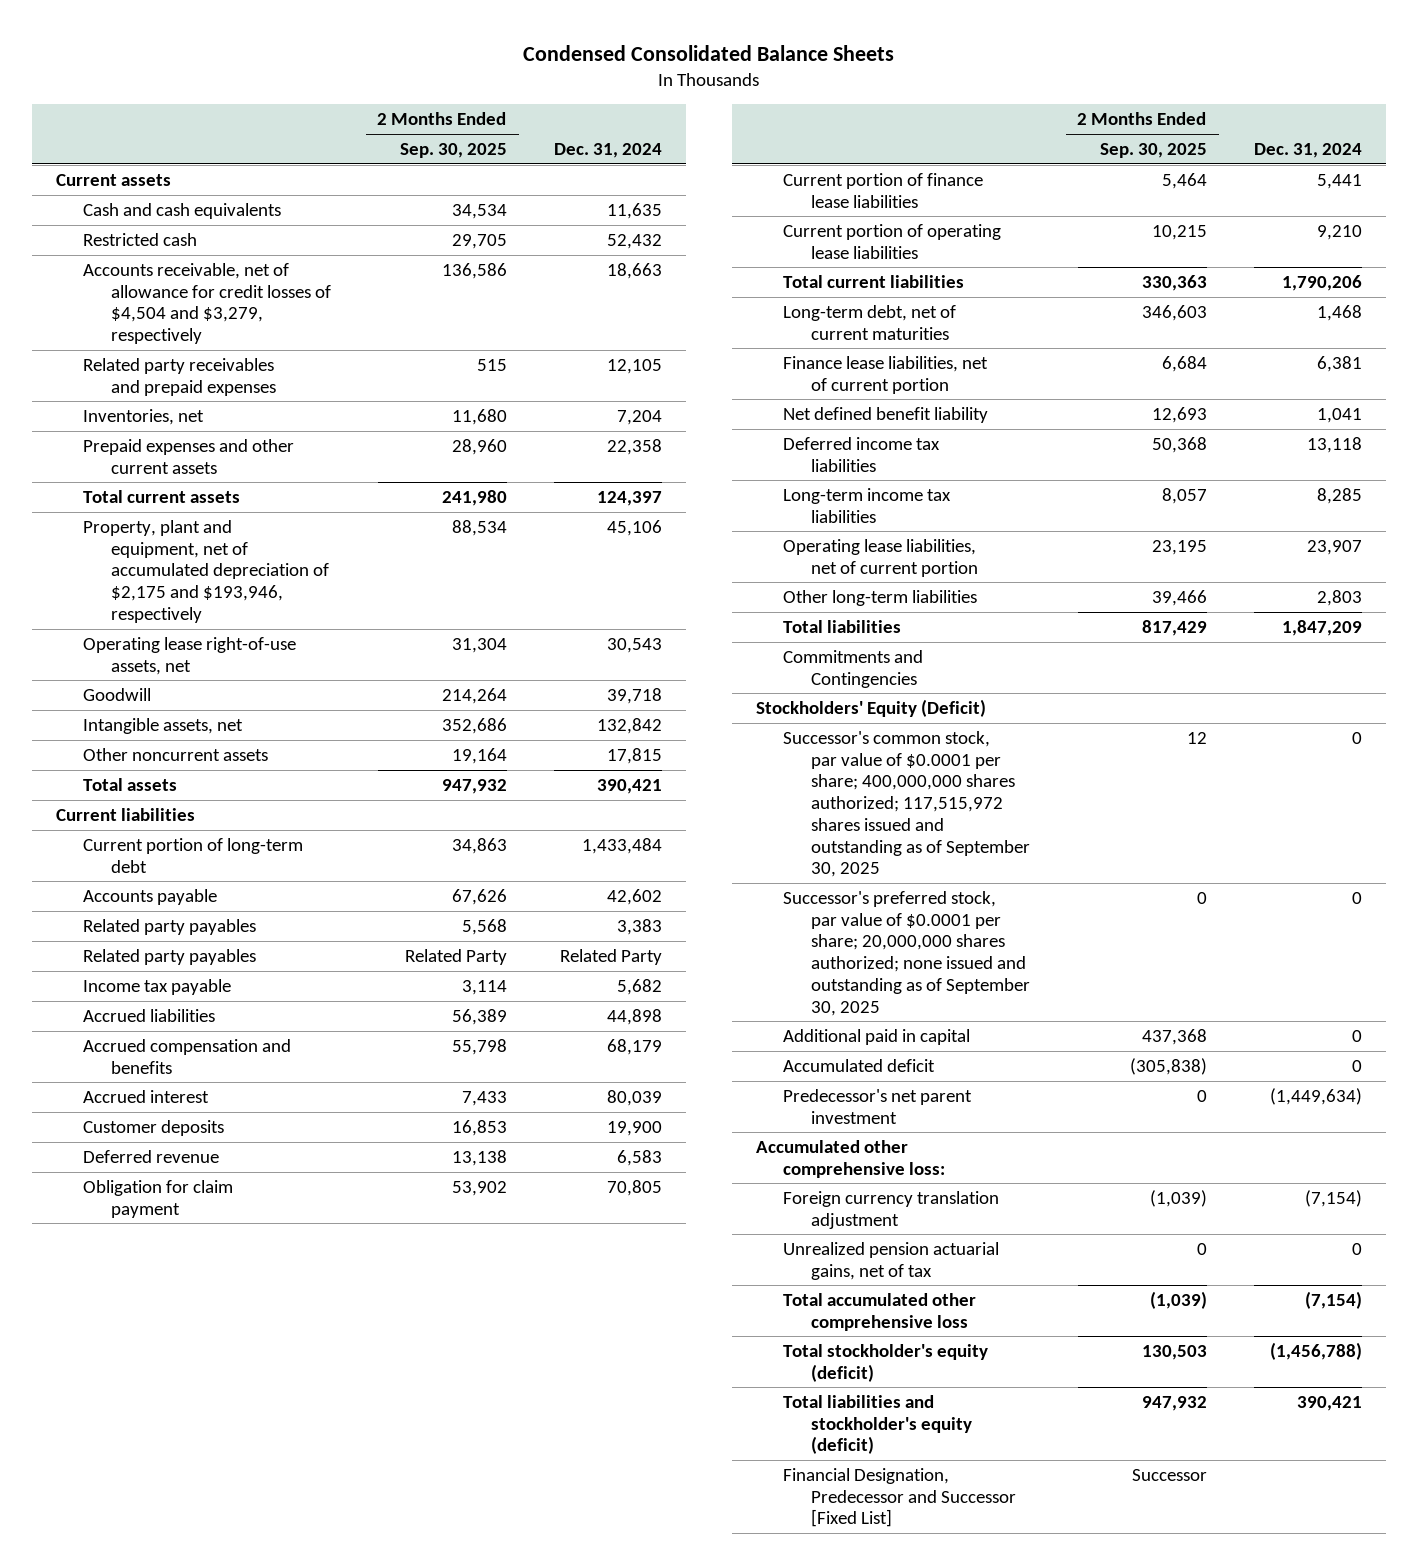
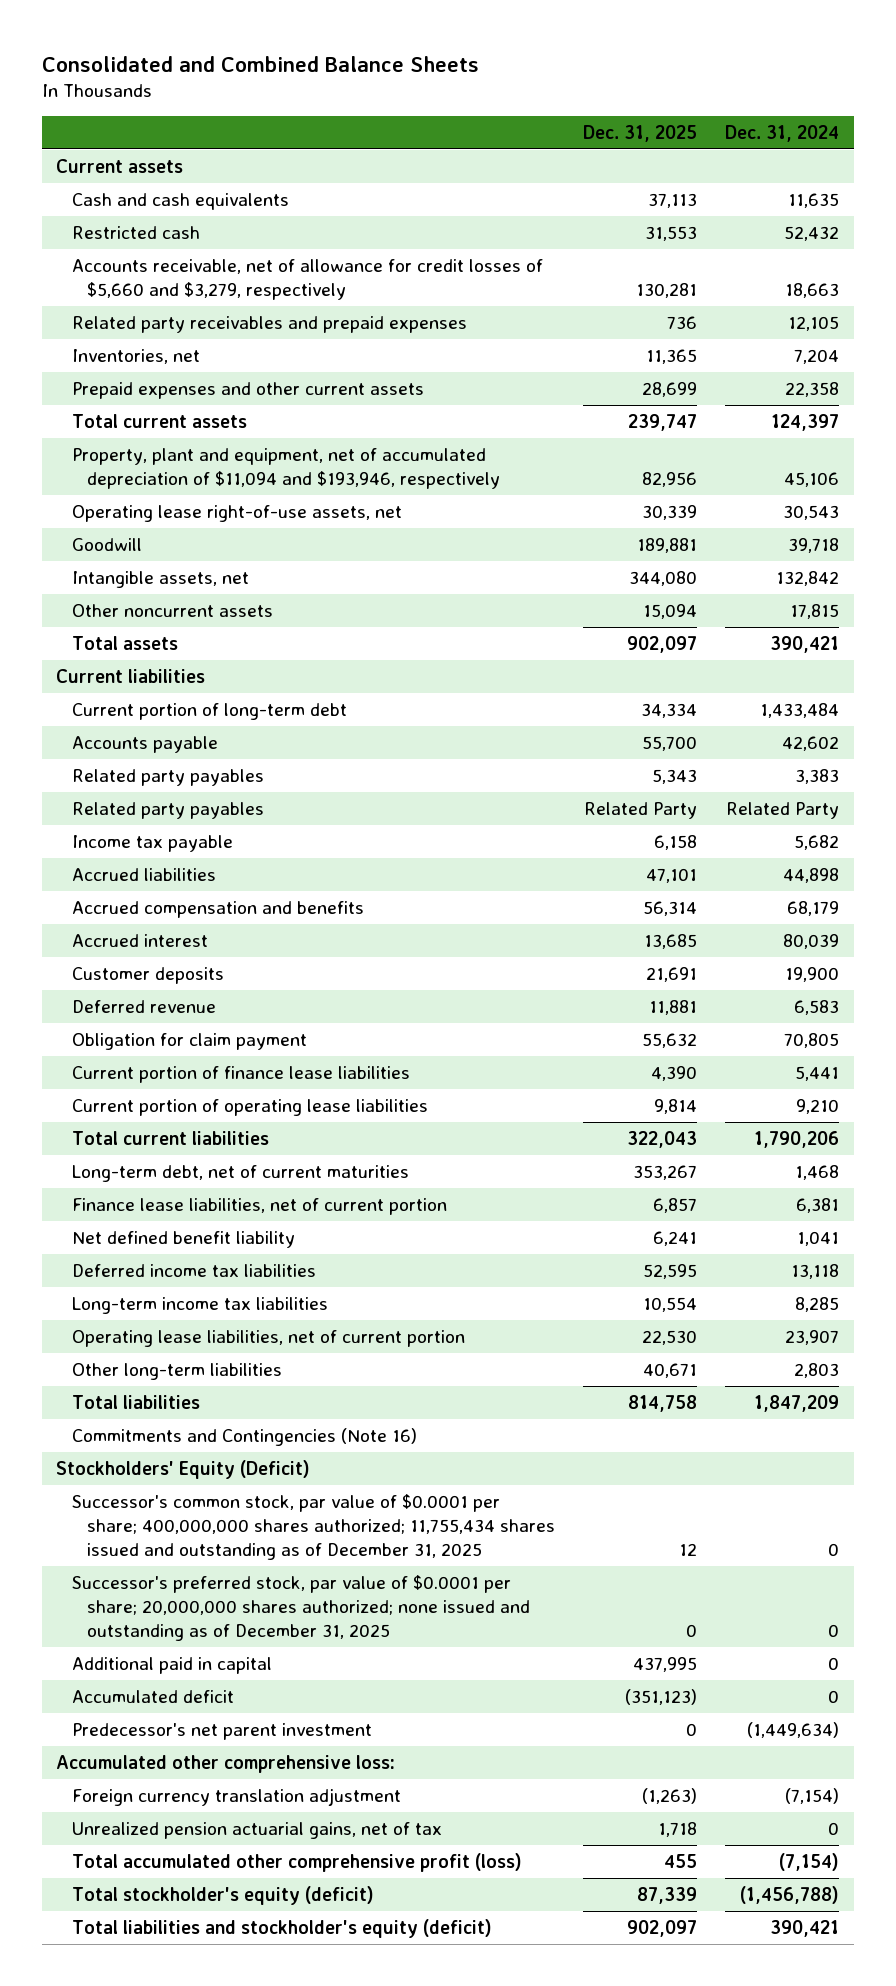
- Condensed Consolidated Balance Sheets
+ Consolidated and Combined Balance Sheets
- | 2 Months Ended Sep. 30, 2025 | Dec. 31, 2024
+ | Dec. 31, 2025 | Dec. 31, 2024
- Accounts receivable, net of allowance for credit losses of $4,504 and $3,279, respectively | 136,586 | 18,663
+ Accounts receivable, net of allowance for credit losses of $5,660 and $3,279, respectively | 130,281 | 18,663
- Property, plant and equipment, net of accumulated depreciation of $2,175 and $193,946, respectively | 88,534 | 45,106
+ Property, plant and equipment, net of accumulated depreciation of $11,094 and $193,946, respectively | 82,956 | 45,106
- Commitments and Contingencies
+ Commitments and Contingencies (Note 16)
- Successor's common stock, par value of $0.0001 per share; 400,000,000 shares authorized; 117,515,972 shares issued and outstanding as of September 30, 2025 | 12 | 0
- Successor's preferred stock, par value of $0.0001 per share; 20,000,000 shares authorized; none issued and outstanding as of September 30, 2025 | 0 | 0
+ Successor's common stock, par value of $0.0001 per share; 400,000,000 shares authorized; 11,755,434 shares issued and outstanding as of December 31, 2025 | 12 | 0
+ Successor's preferred stock, par value of $0.0001 per share; 20,000,000 shares authorized; none issued and outstanding as of December 31, 2025 | 0 | 0
- Total accumulated other comprehensive loss | (1,039) | (7,154)
+ Total accumulated other comprehensive profit (loss) | 455 | (7,154)
- Financial Designation, Predecessor and Successor [Fixed List] | Successor |

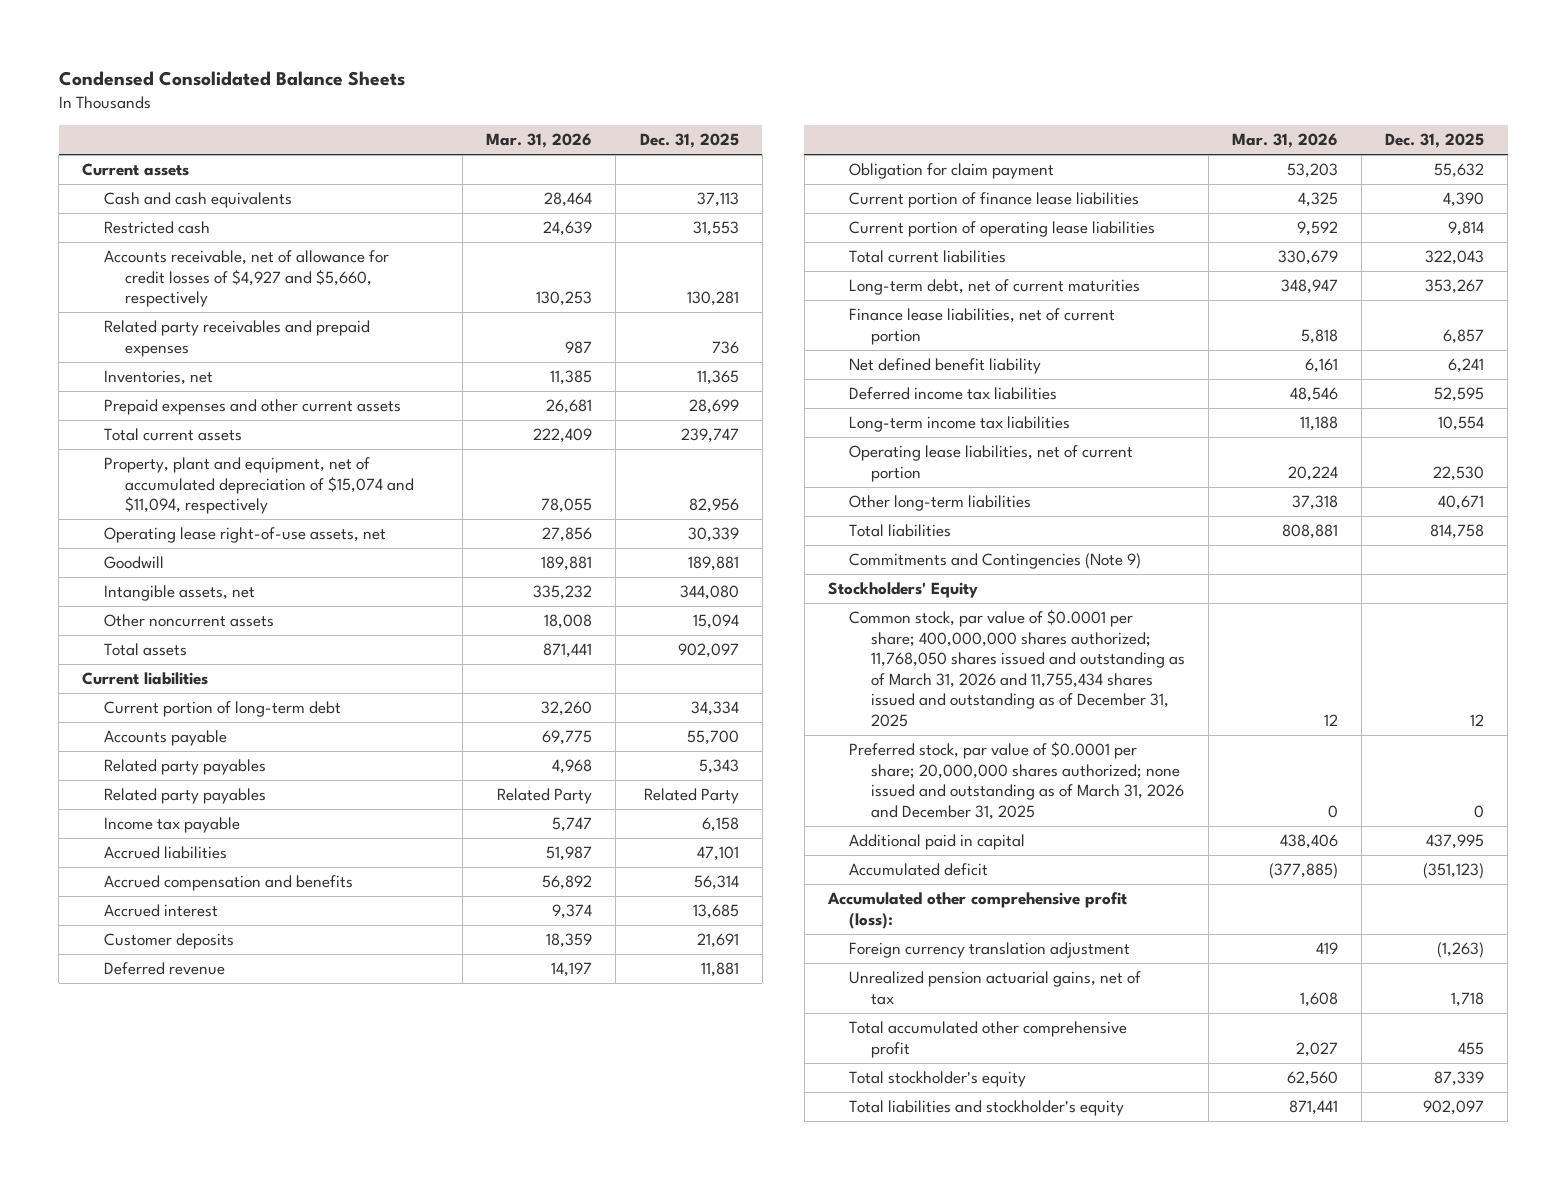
- Consolidated and Combined Balance Sheets
+ Condensed Consolidated Balance Sheets
- | Dec. 31, 2025 | Dec. 31, 2024
+ | Mar. 31, 2026 | Dec. 31, 2025
- Accounts receivable, net of allowance for credit losses of $5,660 and $3,279, respectively | 130,281 | 18,663
+ Accounts receivable, net of allowance for credit losses of $4,927 and $5,660, respectively | 130,253 | 130,281
- Property, plant and equipment, net of accumulated depreciation of $11,094 and $193,946, respectively | 82,956 | 45,106
+ Property, plant and equipment, net of accumulated depreciation of $15,074 and $11,094, respectively | 78,055 | 82,956
- Commitments and Contingencies (Note 16)
- Stockholders' Equity (Deficit)
- Successor's common stock, par value of $0.0001 per share; 400,000,000 shares authorized; 11,755,434 shares issued and outstanding as of December 31, 2025 | 12 | 0
- Successor's preferred stock, par value of $0.0001 per share; 20,000,000 shares authorized; none issued and outstanding as of December 31, 2025 | 0 | 0
+ Commitments and Contingencies (Note 9)
+ Stockholders' Equity
+ Common stock, par value of $0.0001 per share; 400,000,000 shares authorized; 11,768,050 shares issued and outstanding as of March 31, 2026 and 11,755,434 shares issued and outstanding as of December 31, 2025 | 12 | 12
+ Preferred stock, par value of $0.0001 per share; 20,000,000 shares authorized; none issued and outstanding as of March 31, 2026 and December 31, 2025 | 0 | 0
- Predecessor's net parent investment | 0 | (1,449,634)
- Accumulated other comprehensive loss:
+ Accumulated other comprehensive profit (loss):
- Total accumulated other comprehensive profit (loss) | 455 | (7,154)
- Total stockholder's equity (deficit) | 87,339 | (1,456,788)
- Total liabilities and stockholder's equity (deficit) | 902,097 | 390,421
+ Total accumulated other comprehensive profit | 2,027 | 455
+ Total stockholder's equity | 62,560 | 87,339
+ Total liabilities and stockholder's equity | 871,441 | 902,097

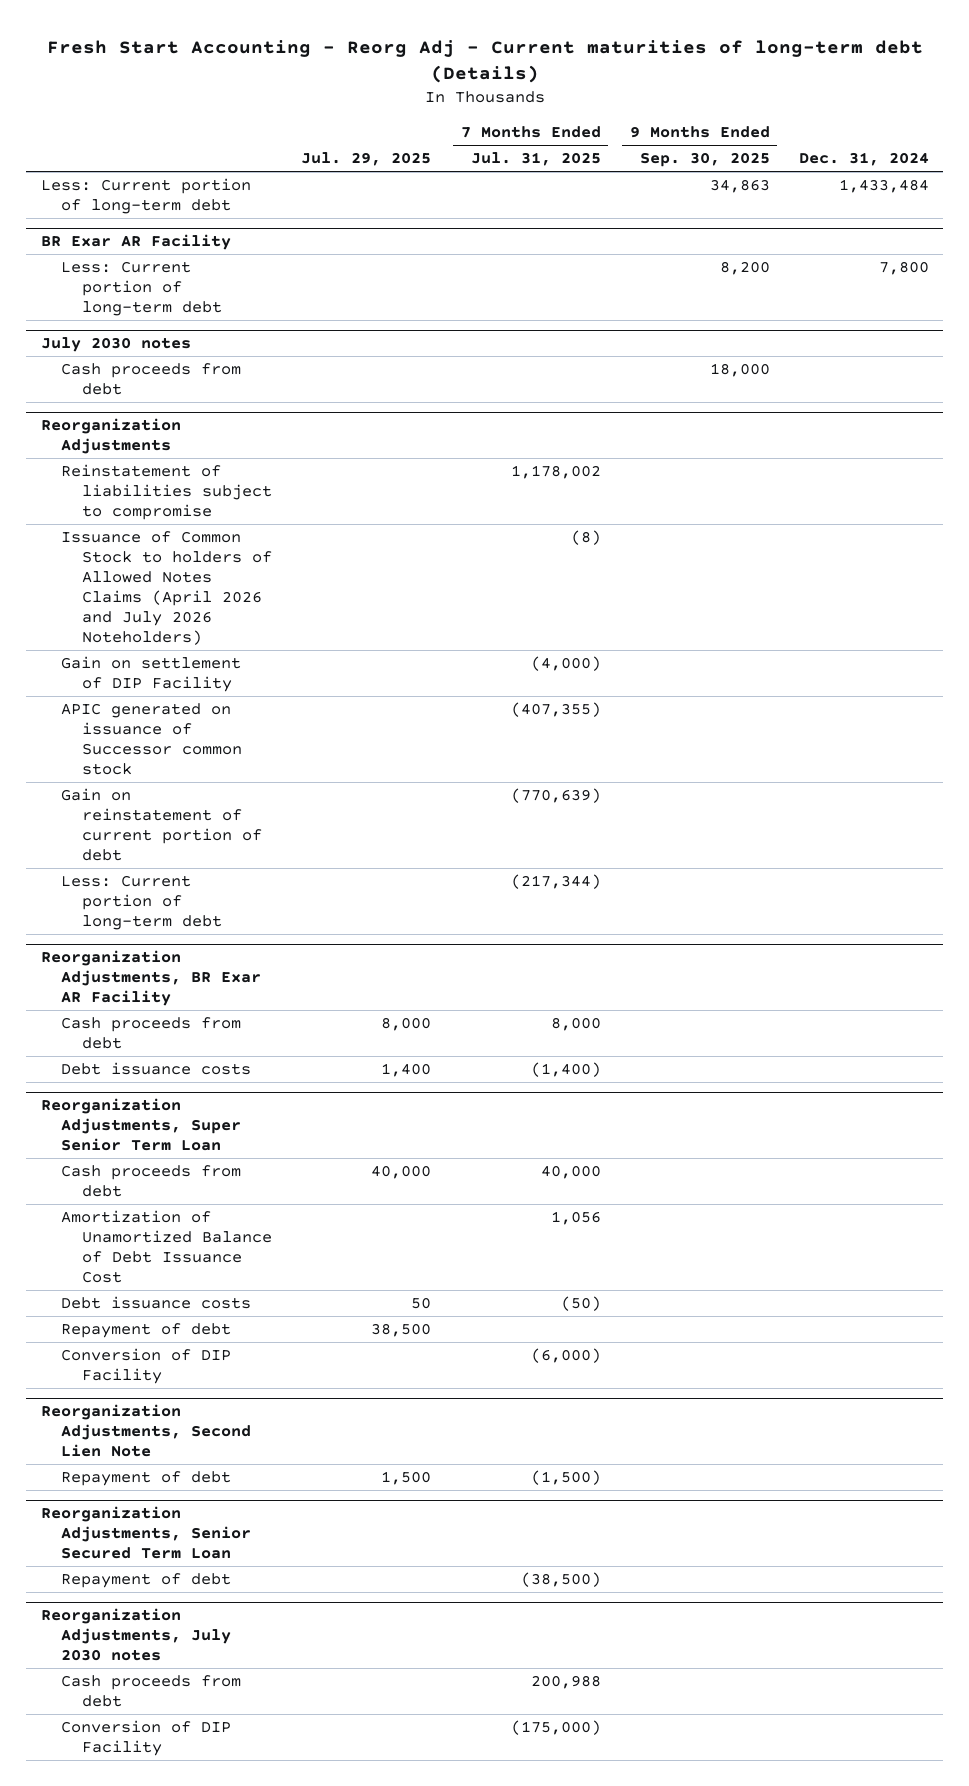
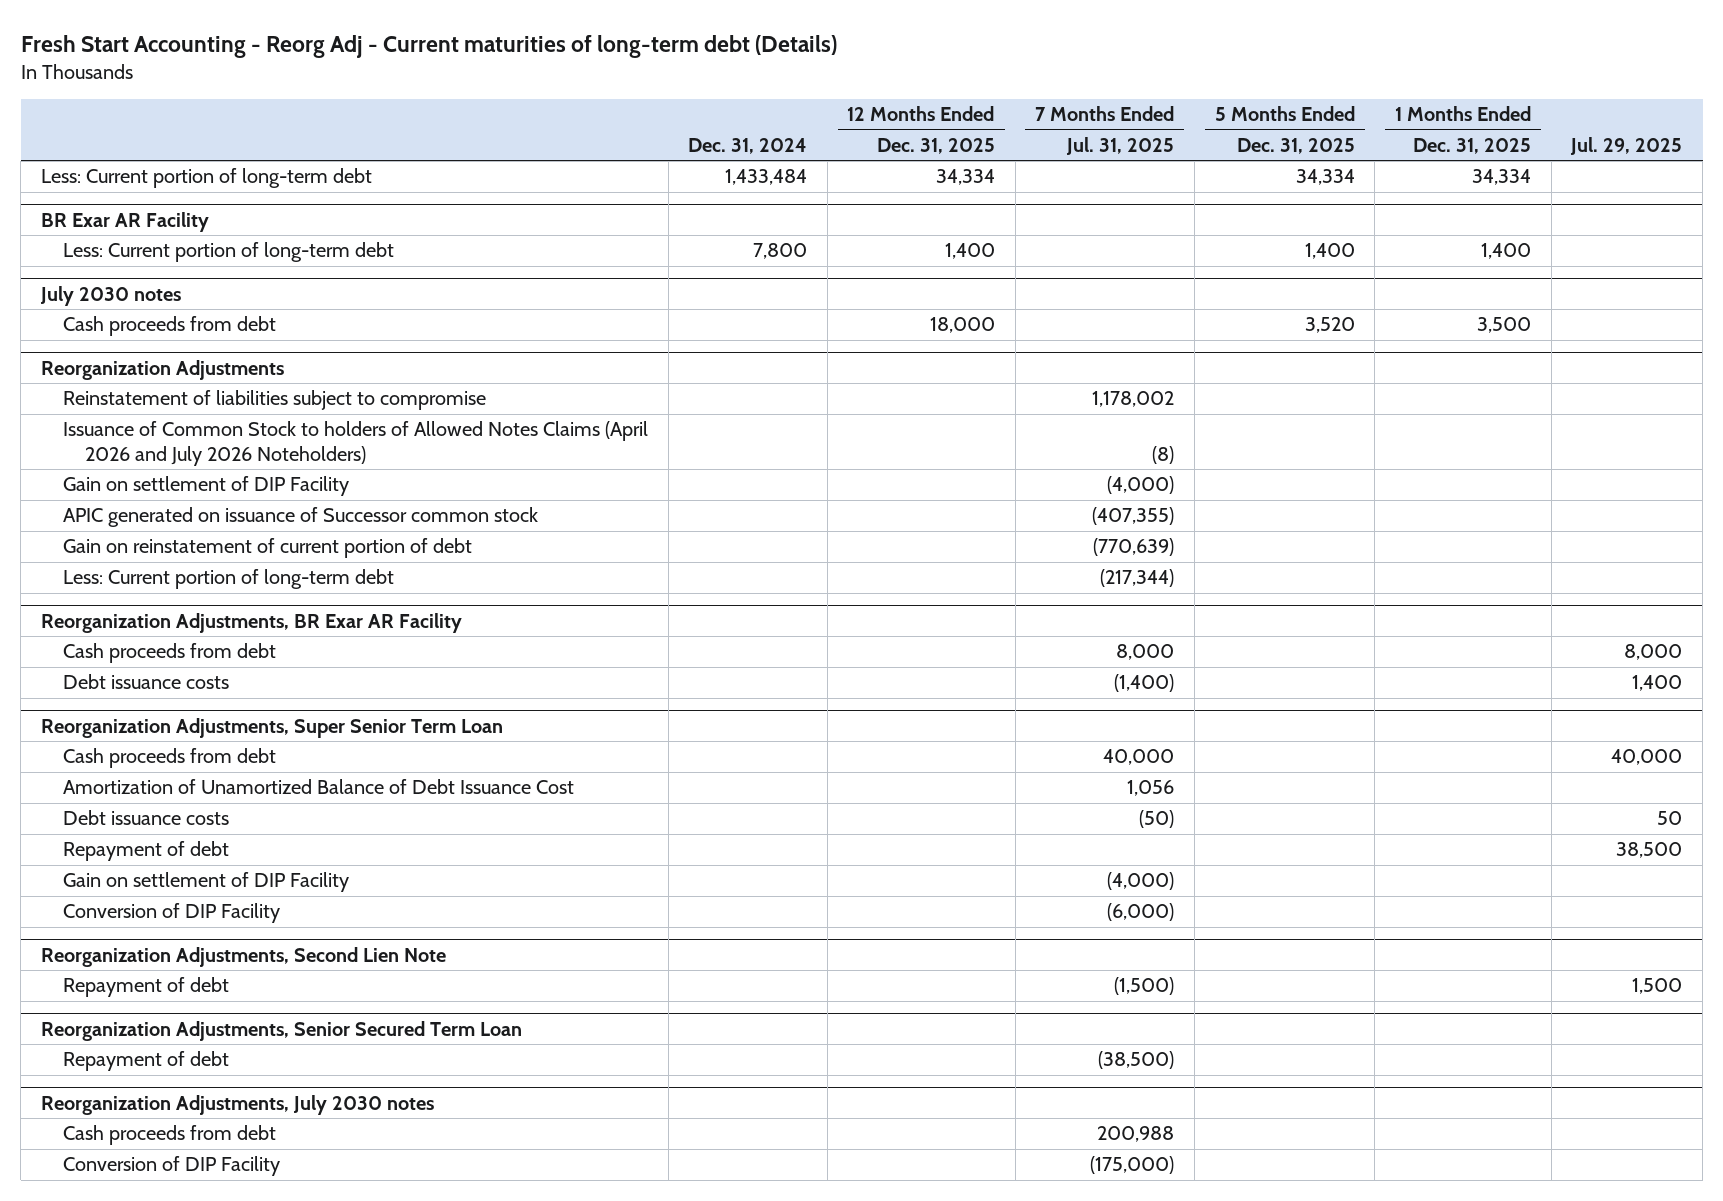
- | Jul. 29, 2025 | 7 Months Ended Jul. 31, 2025 | 9 Months Ended Sep. 30, 2025 | Dec. 31, 2024
+ | Dec. 31, 2024 | 12 Months Ended Dec. 31, 2025 | 7 Months Ended Jul. 31, 2025 | 5 Months Ended Dec. 31, 2025 | 1 Months Ended Dec. 31, 2025 | Jul. 29, 2025
@ Reorganization Adjustments, Super Senior Term Loan
+ Gain on settlement of DIP Facility | | | (4,000) | | |

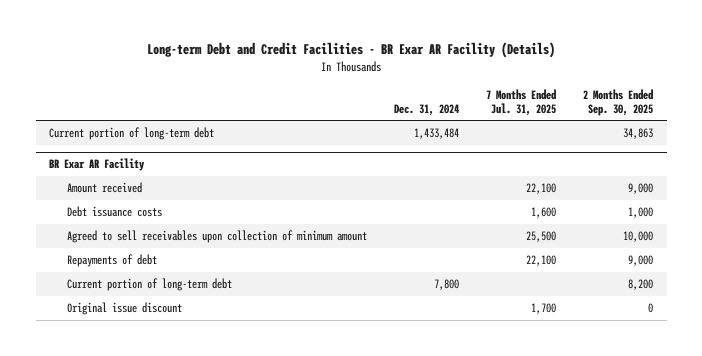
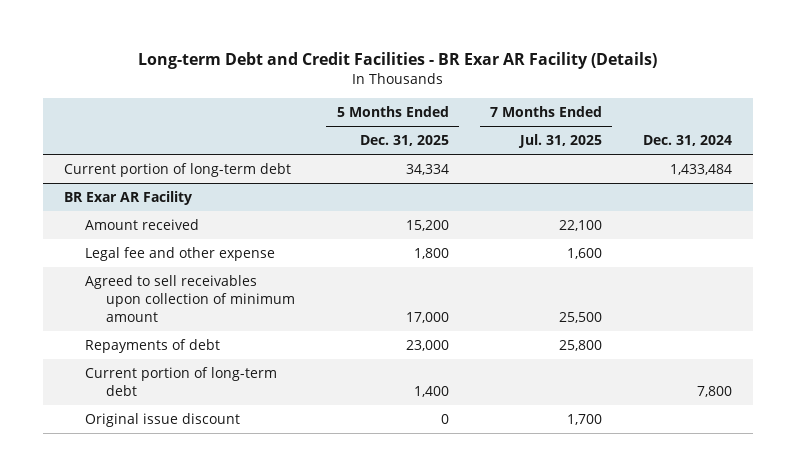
- | Dec. 31, 2024 | 7 Months Ended Jul. 31, 2025 | 2 Months Ended Sep. 30, 2025
+ | 5 Months Ended Dec. 31, 2025 | 7 Months Ended Jul. 31, 2025 | Dec. 31, 2024
@ BR Exar AR Facility
- Debt issuance costs | | 1,600 | 1,000
+ Legal fee and other expense | 1,800 | 1,600 |
- Repayments of debt | | 22,100 | 9,000
+ Repayments of debt | 23,000 | 25,800 |

